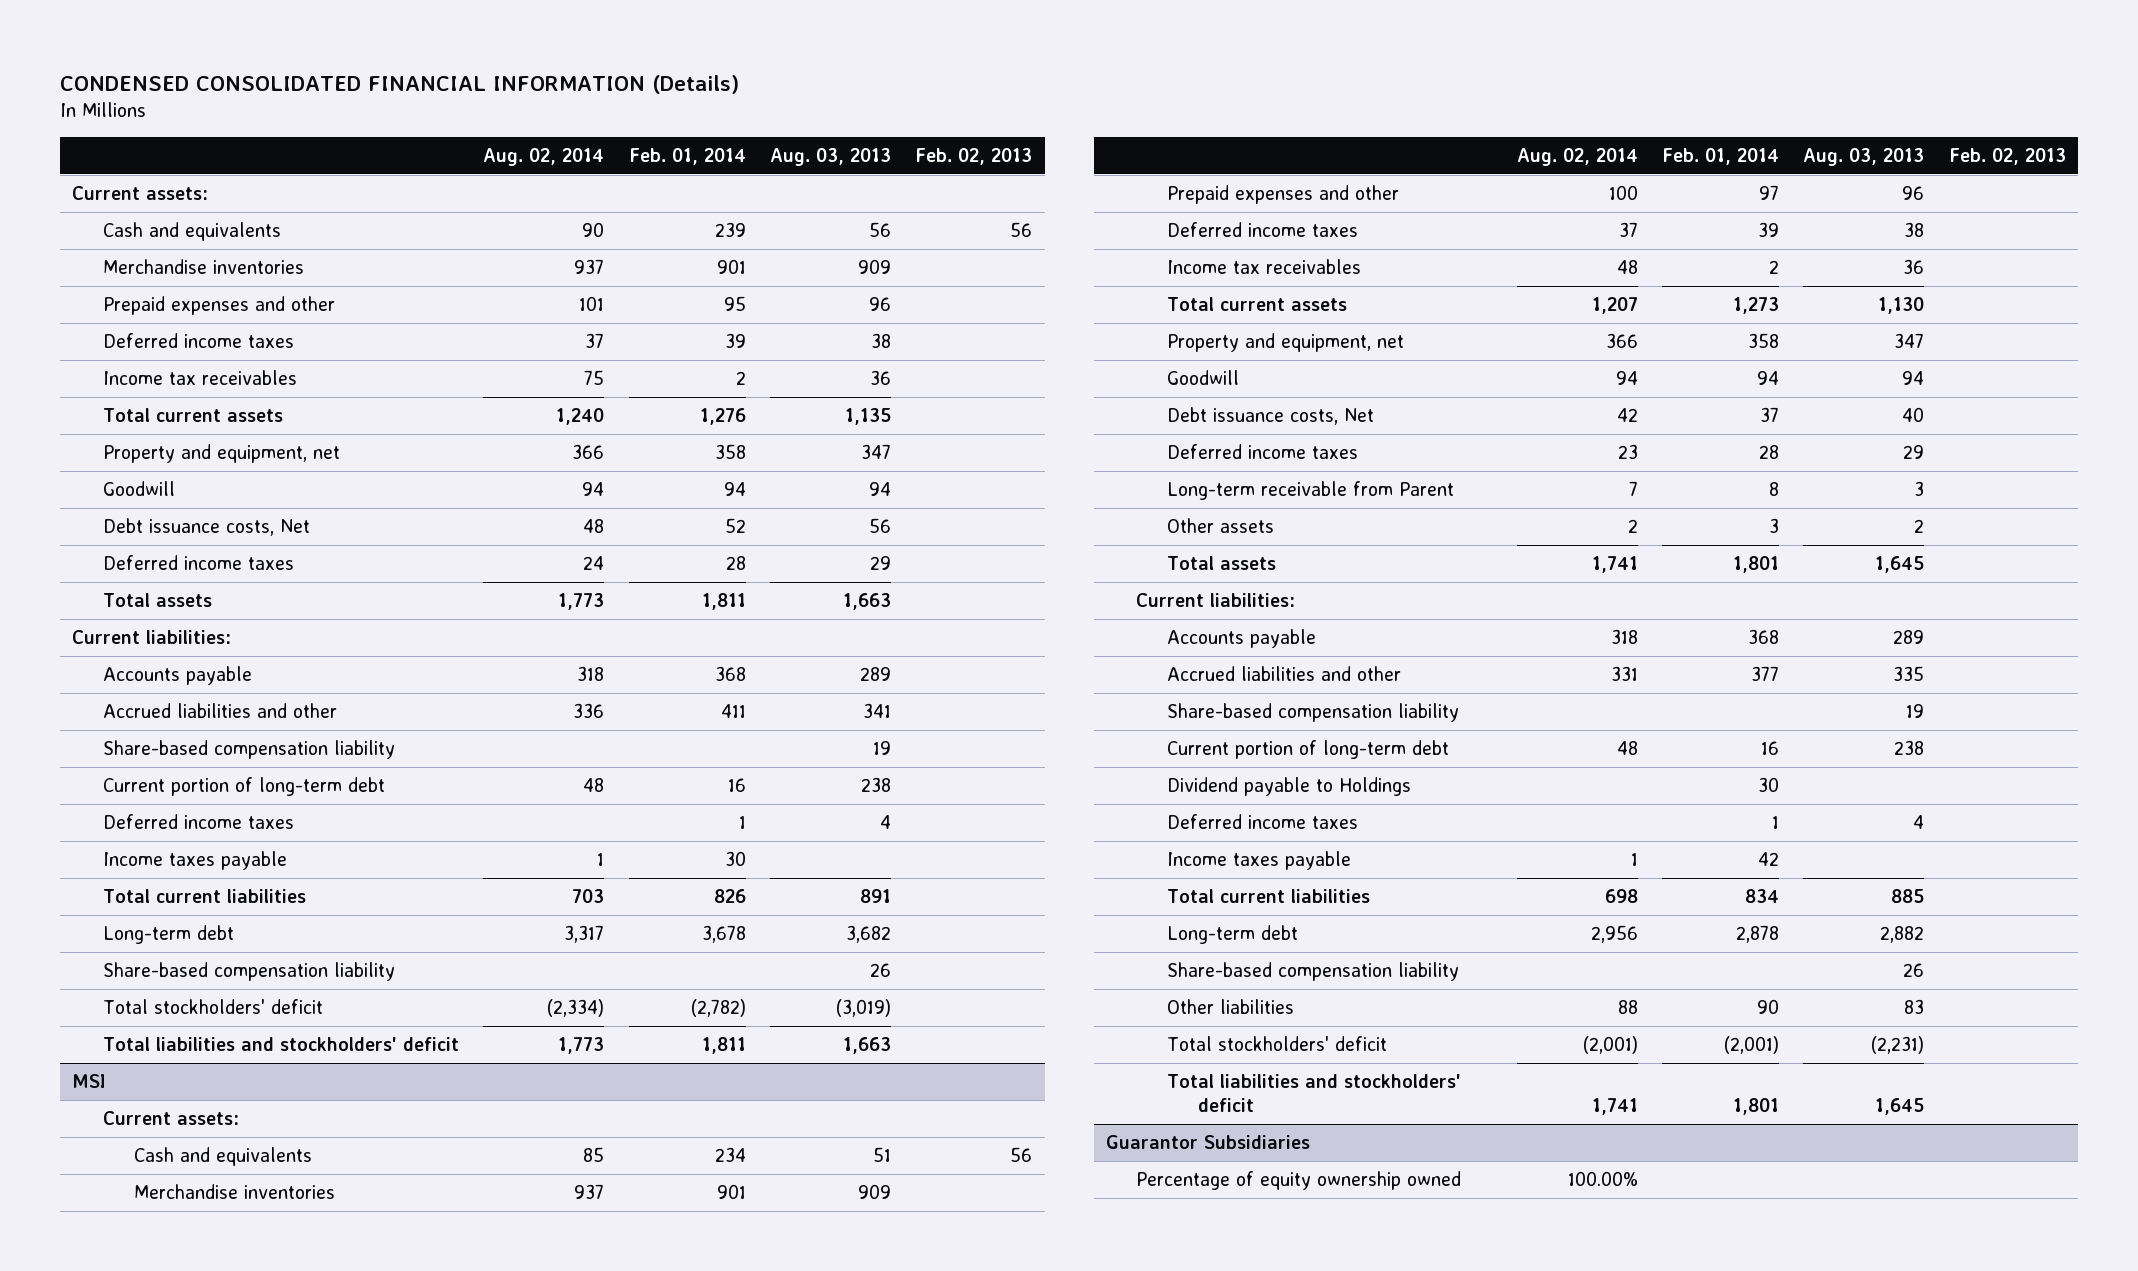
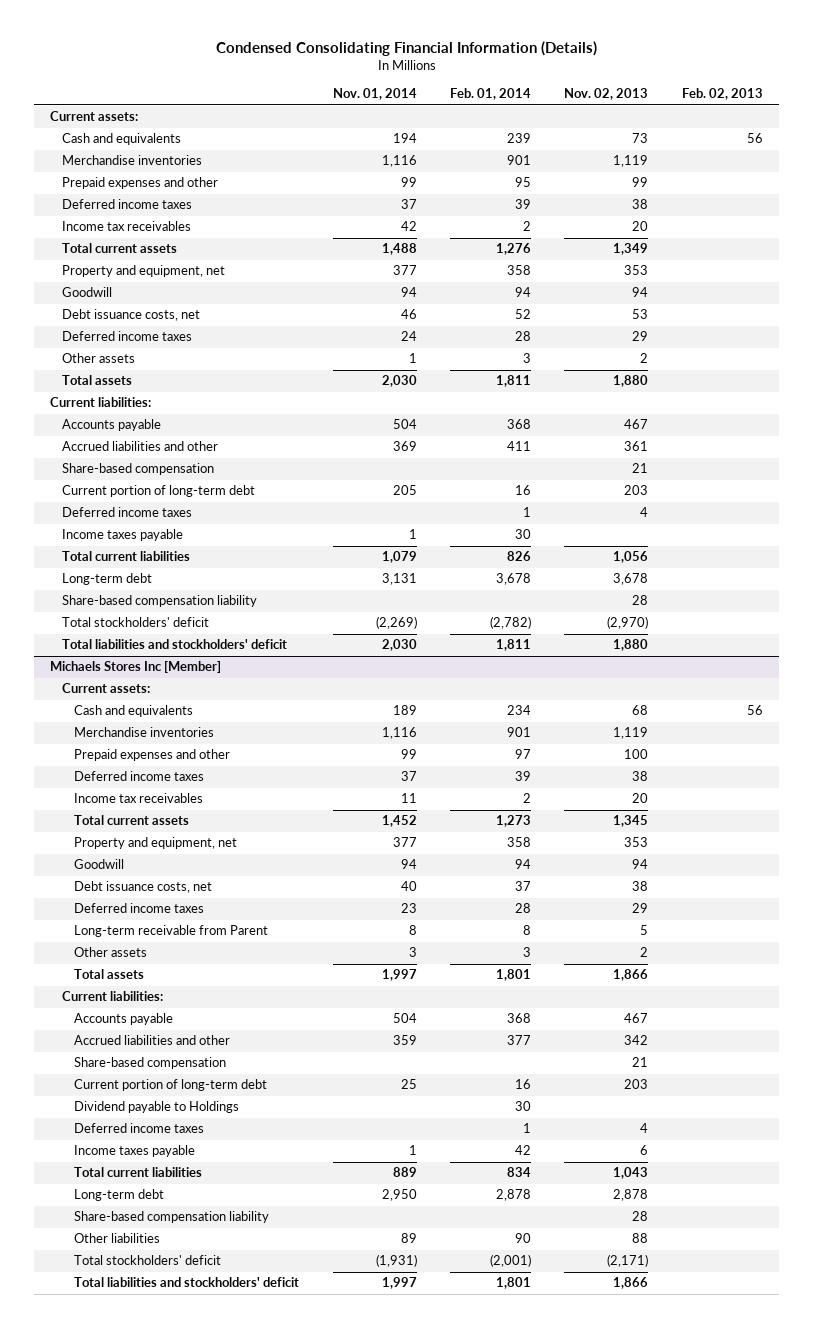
- CONDENSED CONSOLIDATED FINANCIAL INFORMATION (Details)
+ Condensed Consolidating Financial Information (Details)
- | Aug. 02, 2014 | Feb. 01, 2014 | Aug. 03, 2013 | Feb. 02, 2013
+ | Nov. 01, 2014 | Feb. 01, 2014 | Nov. 02, 2013 | Feb. 02, 2013
- Debt issuance costs, Net | 48 | 52 | 56 |
+ Debt issuance costs, net | 46 | 52 | 53 |
+ Other assets | 1 | 3 | 2 |
- Share-based compensation liability | | | 19 |
+ Share-based compensation | | | 21 |
- MSI
+ Michaels Stores Inc [Member]
- Debt issuance costs, Net | 42 | 37 | 40 |
+ Debt issuance costs, net | 40 | 37 | 38 |
- Share-based compensation liability | | | 19 |
+ Share-based compensation | | | 21 |
- Guarantor Subsidiaries
- Percentage of equity ownership owned | 100.00% | | |

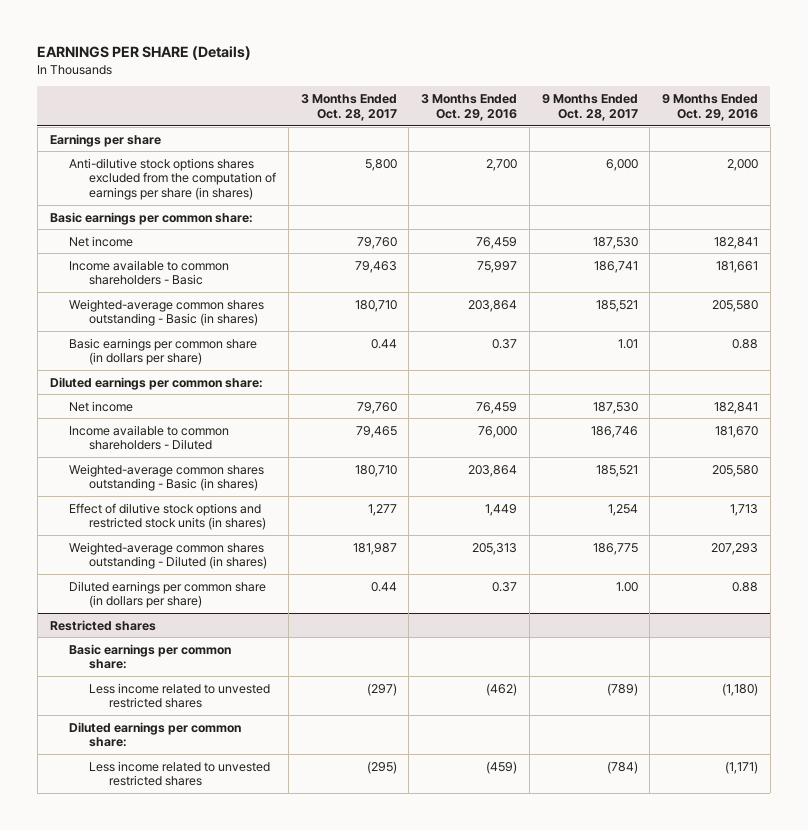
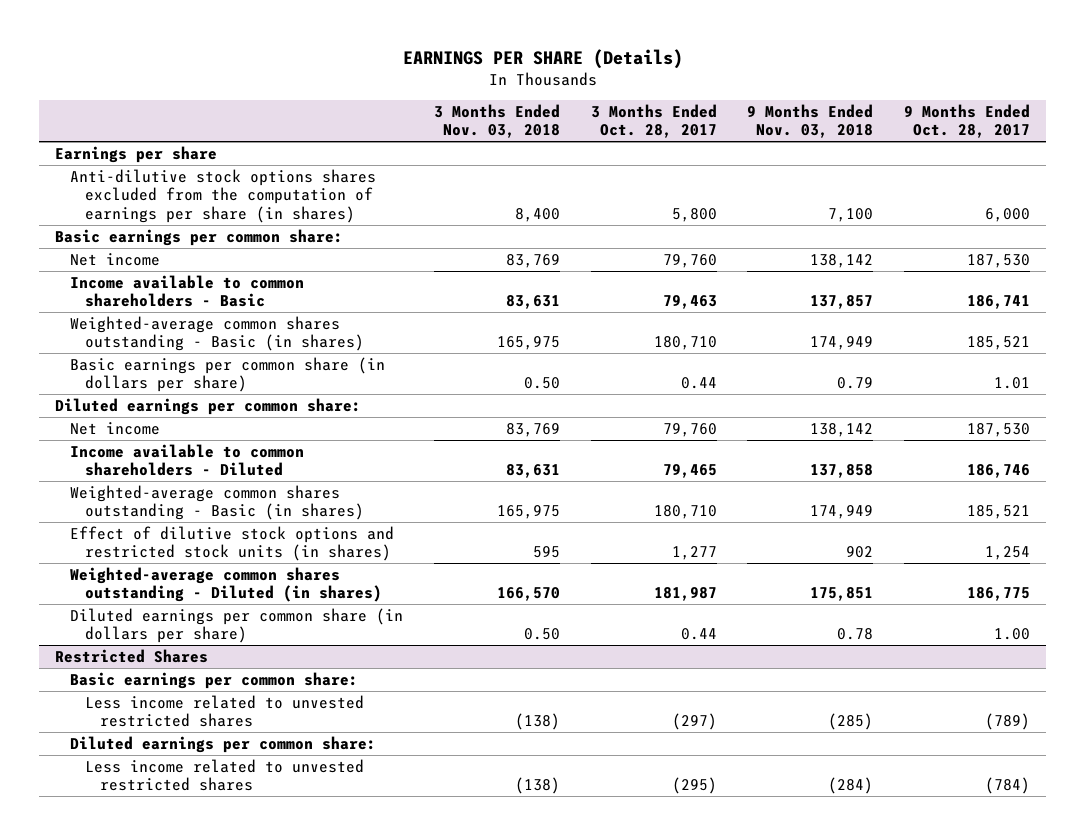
- | 3 Months Ended Oct. 28, 2017 | 3 Months Ended Oct. 29, 2016 | 9 Months Ended Oct. 28, 2017 | 9 Months Ended Oct. 29, 2016
+ | 3 Months Ended Nov. 03, 2018 | 3 Months Ended Oct. 28, 2017 | 9 Months Ended Nov. 03, 2018 | 9 Months Ended Oct. 28, 2017
- Restricted shares
+ Restricted Shares

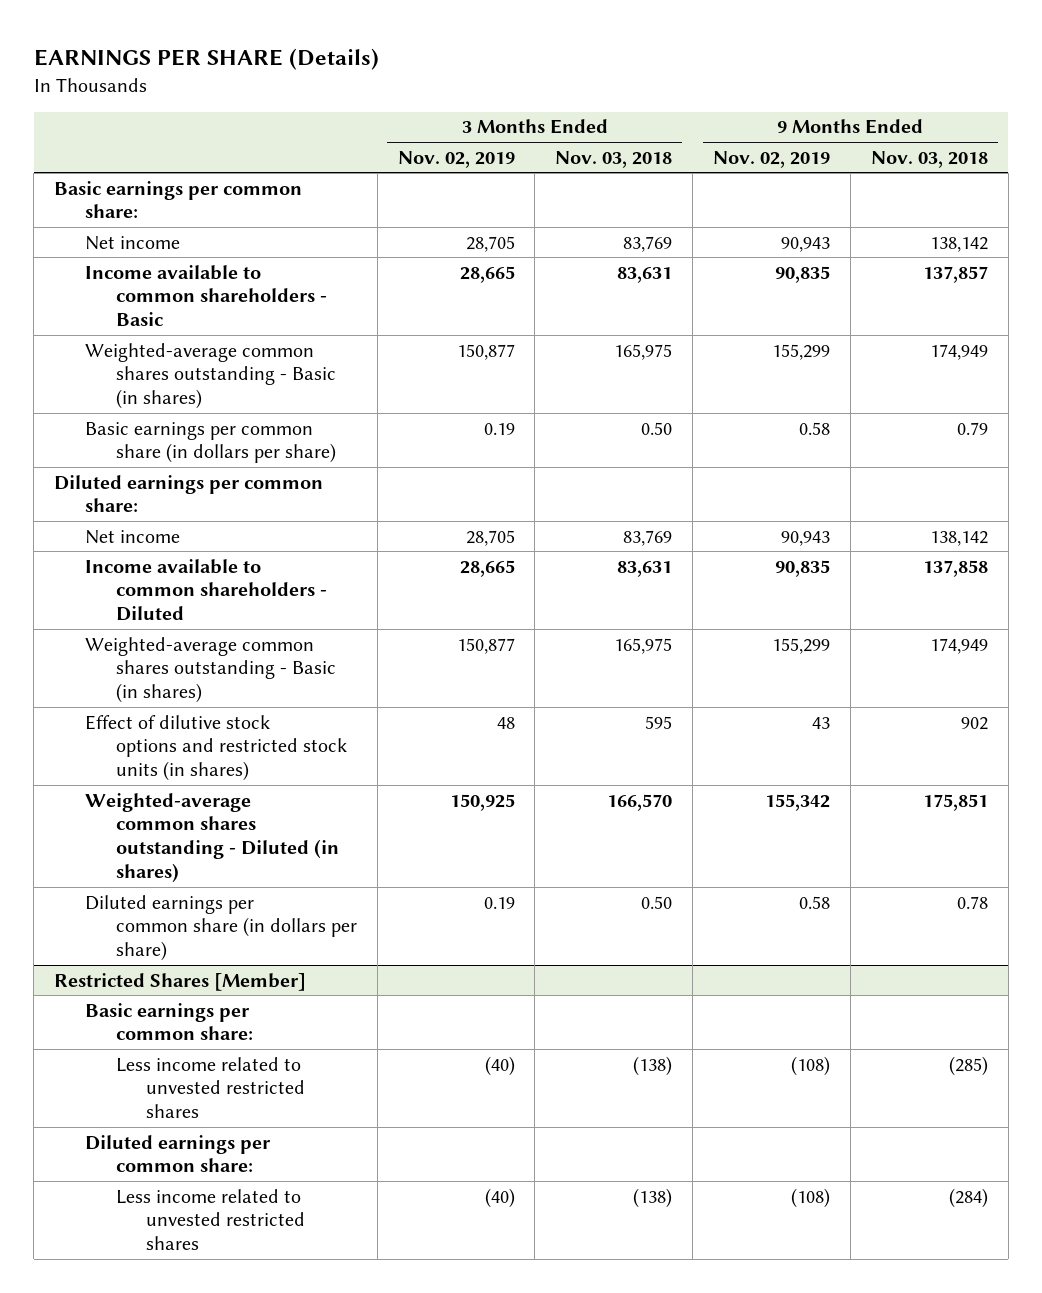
- | 3 Months Ended Nov. 03, 2018 | 3 Months Ended Oct. 28, 2017 | 9 Months Ended Nov. 03, 2018 | 9 Months Ended Oct. 28, 2017
+ | 3 Months Ended Nov. 02, 2019 | 3 Months Ended Nov. 03, 2018 | 9 Months Ended Nov. 02, 2019 | 9 Months Ended Nov. 03, 2018
- Earnings per share
- Anti-dilutive stock options shares excluded from the computation of earnings per share (in shares) | 8,400 | 5,800 | 7,100 | 6,000
- Restricted Shares
+ Restricted Shares [Member]

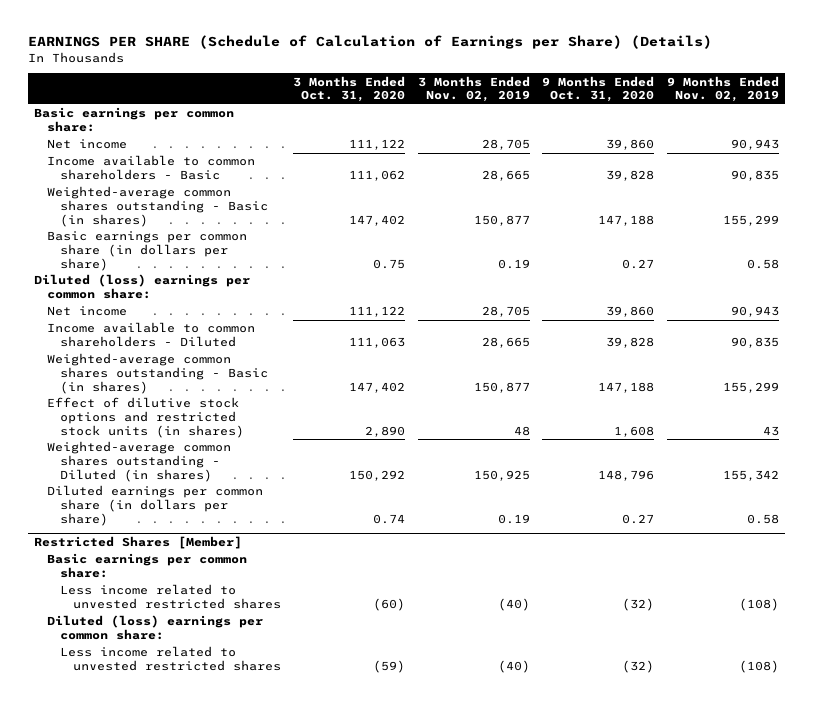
- EARNINGS PER SHARE (Details)
+ EARNINGS PER SHARE (Schedule of Calculation of Earnings per Share) (Details)
- | 3 Months Ended Nov. 02, 2019 | 3 Months Ended Nov. 03, 2018 | 9 Months Ended Nov. 02, 2019 | 9 Months Ended Nov. 03, 2018
+ | 3 Months Ended Oct. 31, 2020 | 3 Months Ended Nov. 02, 2019 | 9 Months Ended Oct. 31, 2020 | 9 Months Ended Nov. 02, 2019
- Diluted earnings per common share:
+ Diluted (loss) earnings per common share:
@ Restricted Shares [Member]
- Diluted earnings per common share:
+ Diluted (loss) earnings per common share:

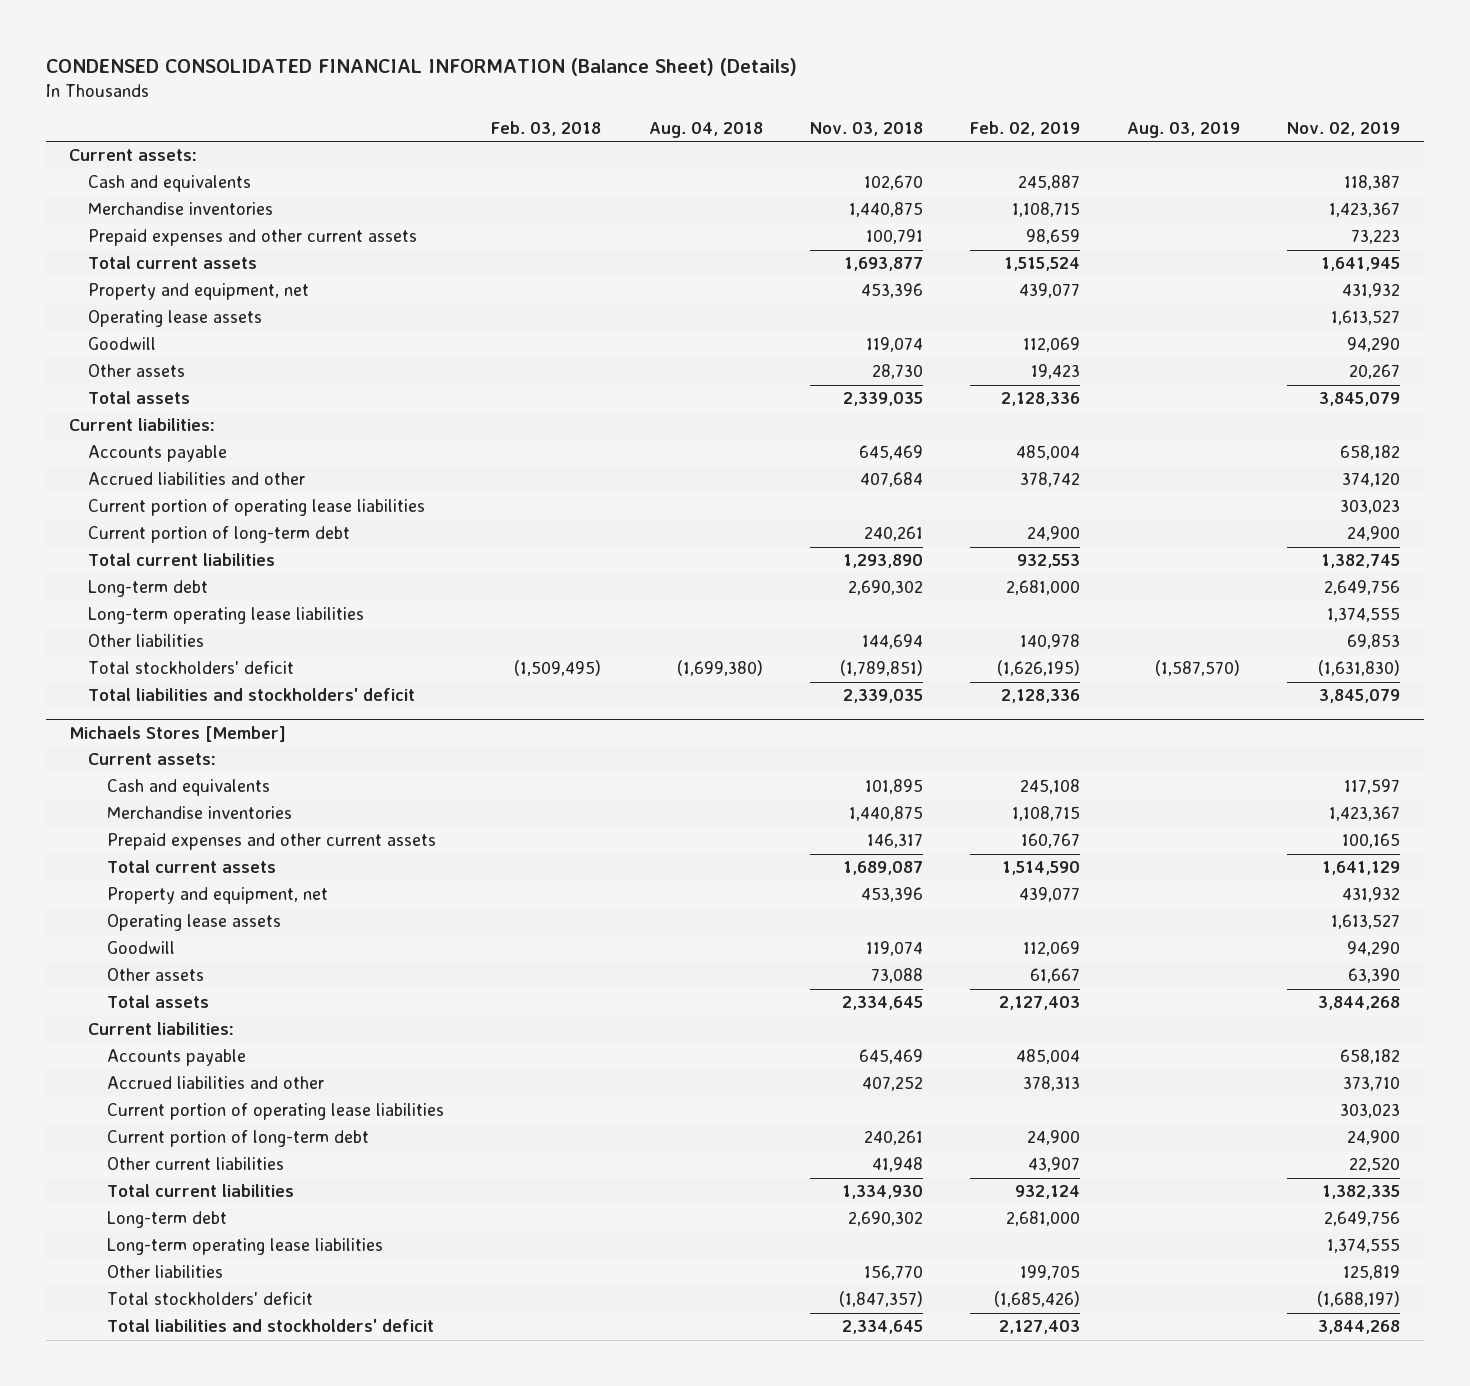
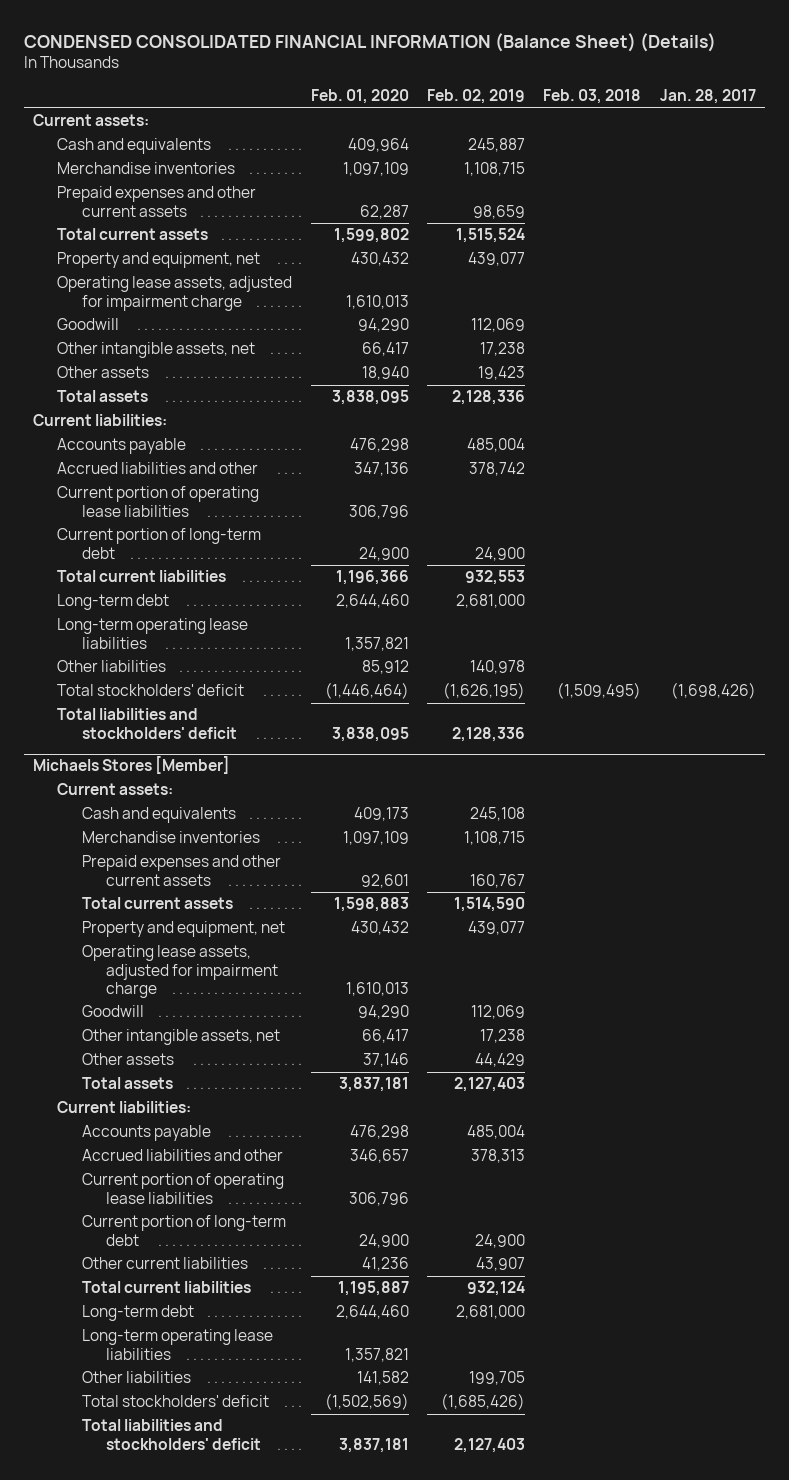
- | Feb. 03, 2018 | Aug. 04, 2018 | Nov. 03, 2018 | Feb. 02, 2019 | Aug. 03, 2019 | Nov. 02, 2019
+ | Feb. 01, 2020 | Feb. 02, 2019 | Feb. 03, 2018 | Jan. 28, 2017
- Operating lease assets | | | | | | 1,613,527
+ Operating lease assets, adjusted for impairment charge | 1,610,013 | | |
+ Other intangible assets, net | 66,417 | 17,238 | |
@ Michaels Stores [Member]
- Operating lease assets | | | | | | 1,613,527
+ Operating lease assets, adjusted for impairment charge | 1,610,013 | | |
- Other assets | | | 73,088 | 61,667 | | 63,390
+ Other intangible assets, net | 66,417 | 17,238 | |
+ Other assets | 37,146 | 44,429 | |

